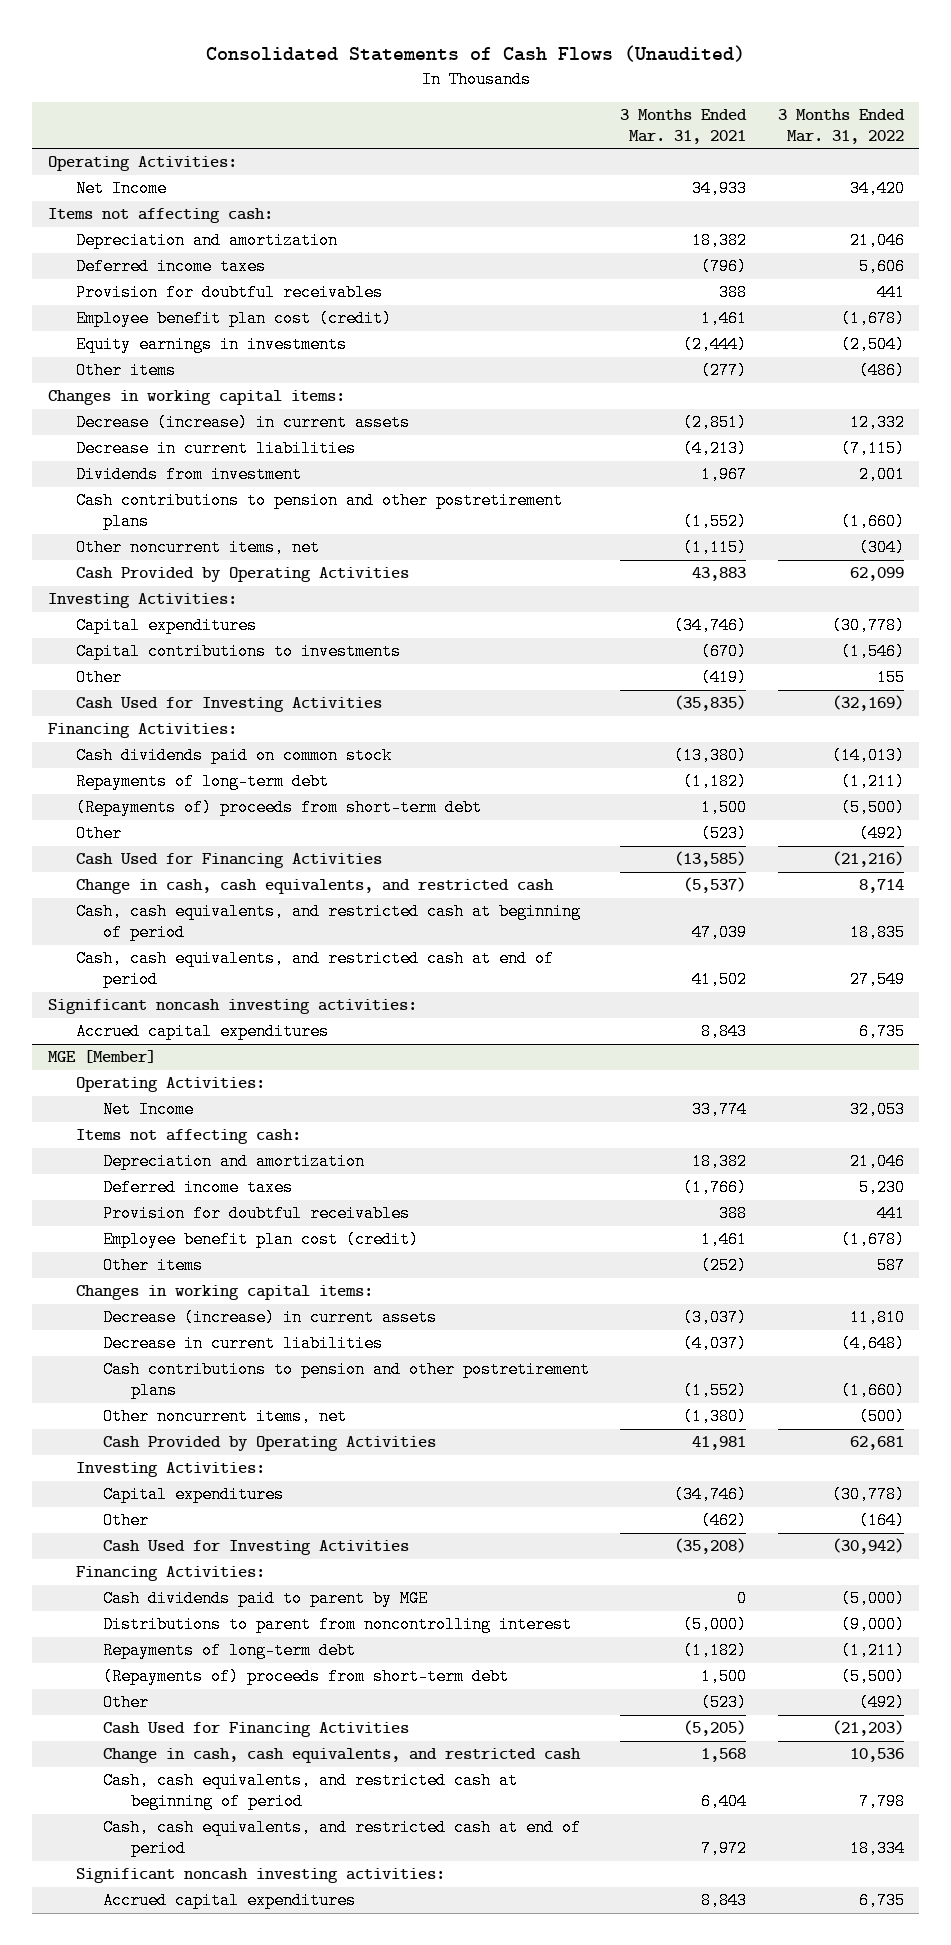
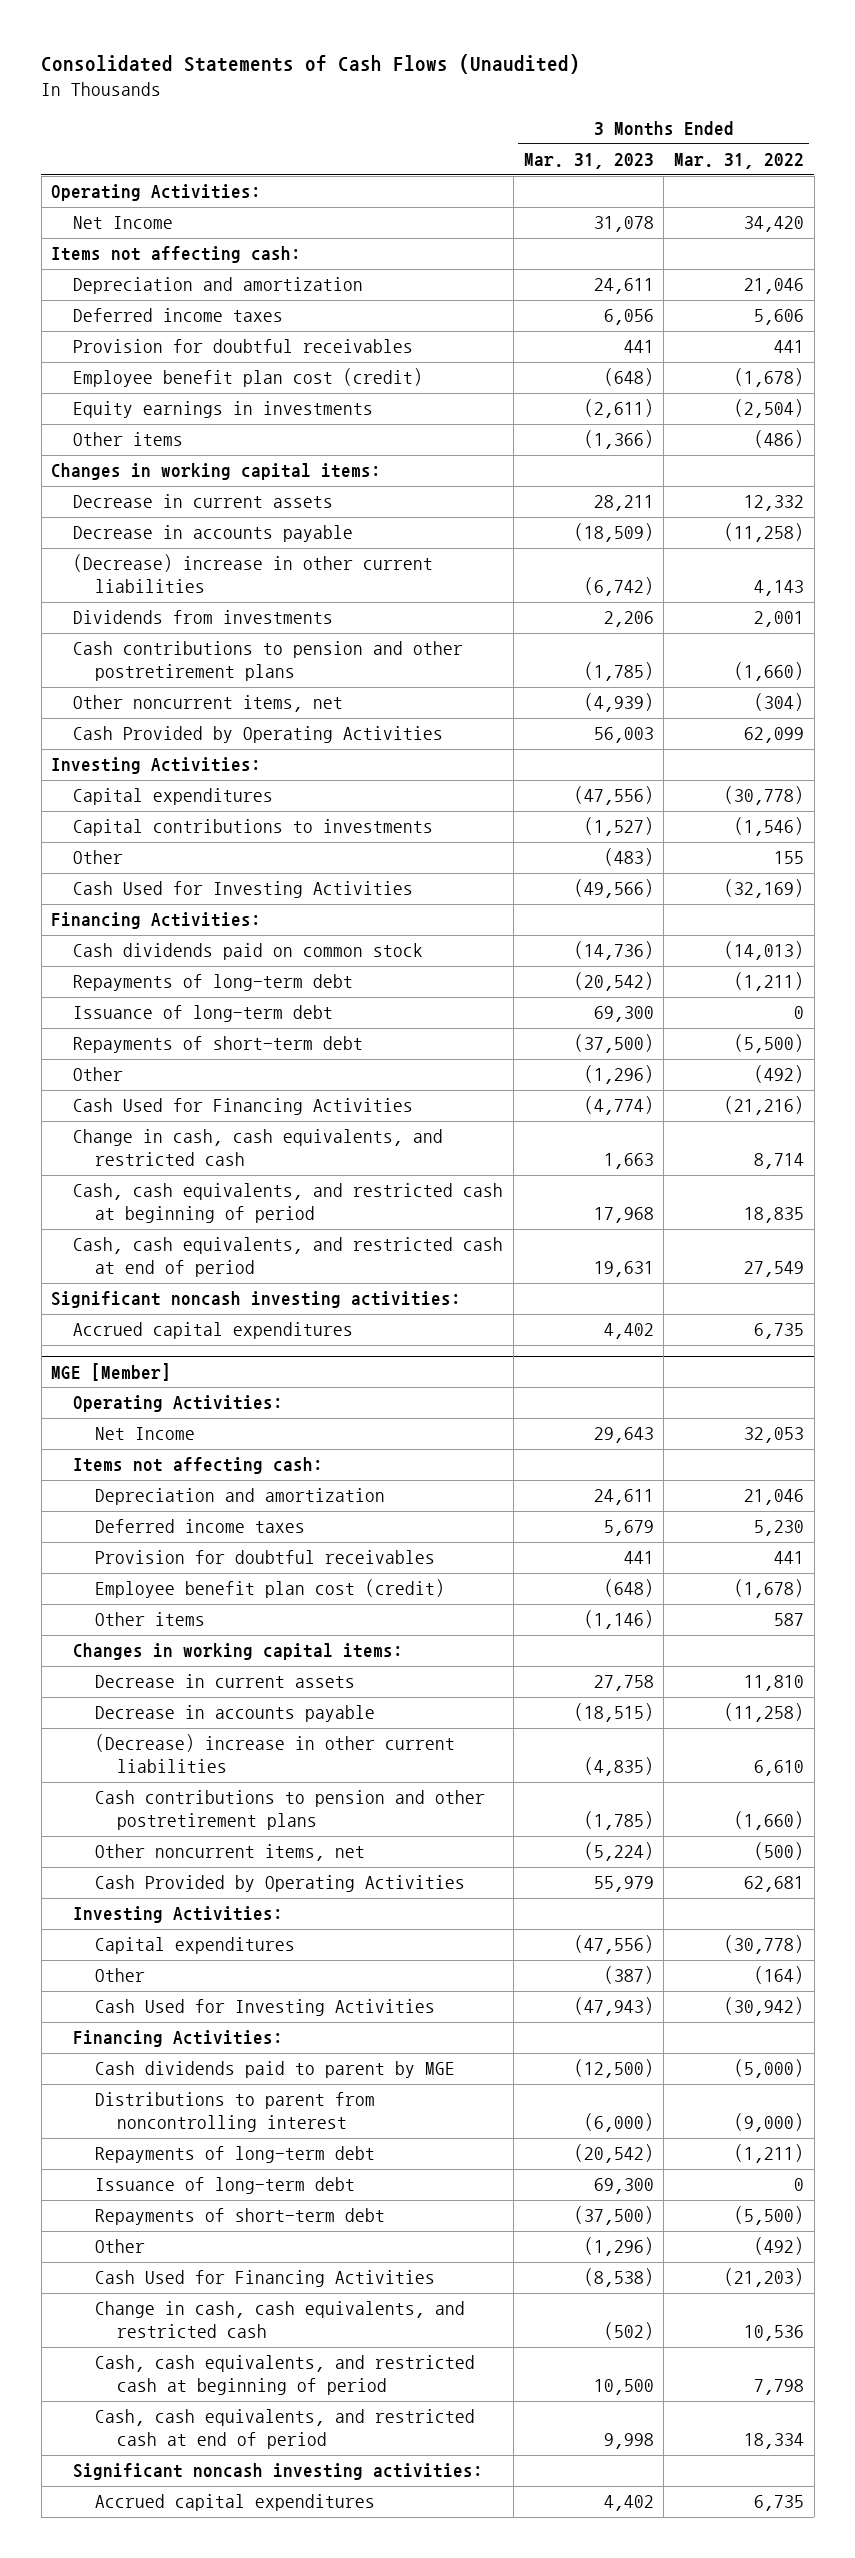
- | 3 Months Ended Mar. 31, 2021 | 3 Months Ended Mar. 31, 2022
+ | 3 Months Ended Mar. 31, 2023 | 3 Months Ended Mar. 31, 2022
- Decrease (increase) in current assets | (2,851) | 12,332
- Decrease in current liabilities | (4,213) | (7,115)
- Dividends from investment | 1,967 | 2,001
+ Decrease in current assets | 28,211 | 12,332
+ Decrease in accounts payable | (18,509) | (11,258)
+ (Decrease) increase in other current liabilities | (6,742) | 4,143
+ Dividends from investments | 2,206 | 2,001
- (Repayments of) proceeds from short-term debt | 1,500 | (5,500)
+ Issuance of long-term debt | 69,300 | 0
+ Repayments of short-term debt | (37,500) | (5,500)
@ MGE [Member]
- Decrease (increase) in current assets | (3,037) | 11,810
- Decrease in current liabilities | (4,037) | (4,648)
+ Decrease in current assets | 27,758 | 11,810
+ Decrease in accounts payable | (18,515) | (11,258)
+ (Decrease) increase in other current liabilities | (4,835) | 6,610
- (Repayments of) proceeds from short-term debt | 1,500 | (5,500)
+ Issuance of long-term debt | 69,300 | 0
+ Repayments of short-term debt | (37,500) | (5,500)

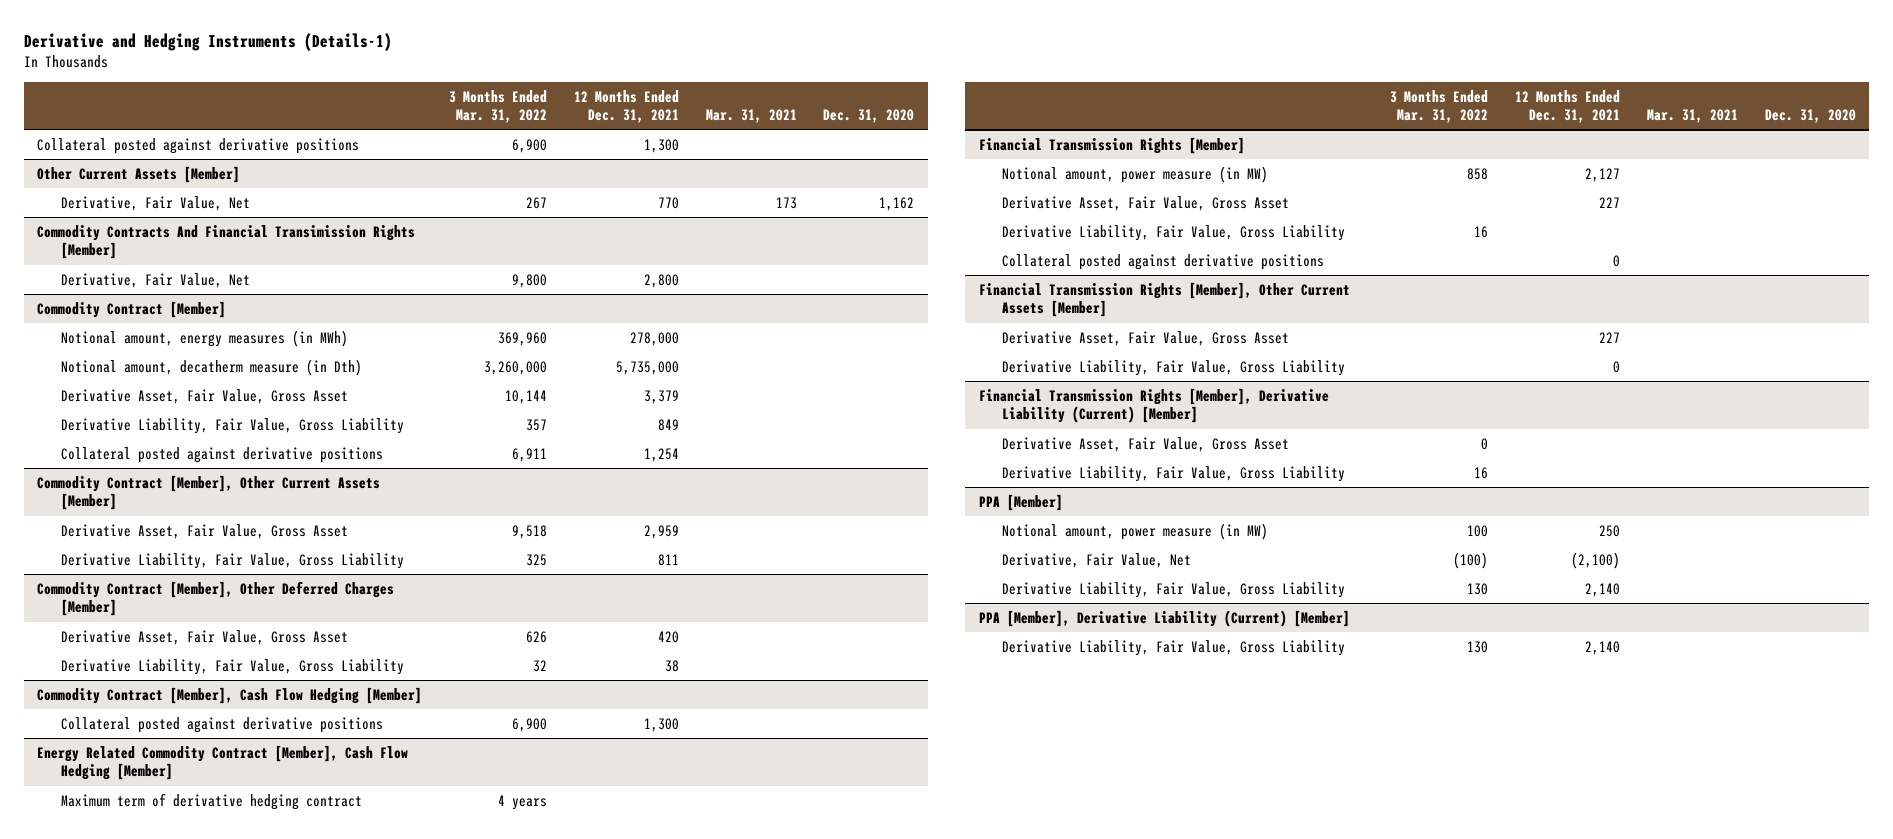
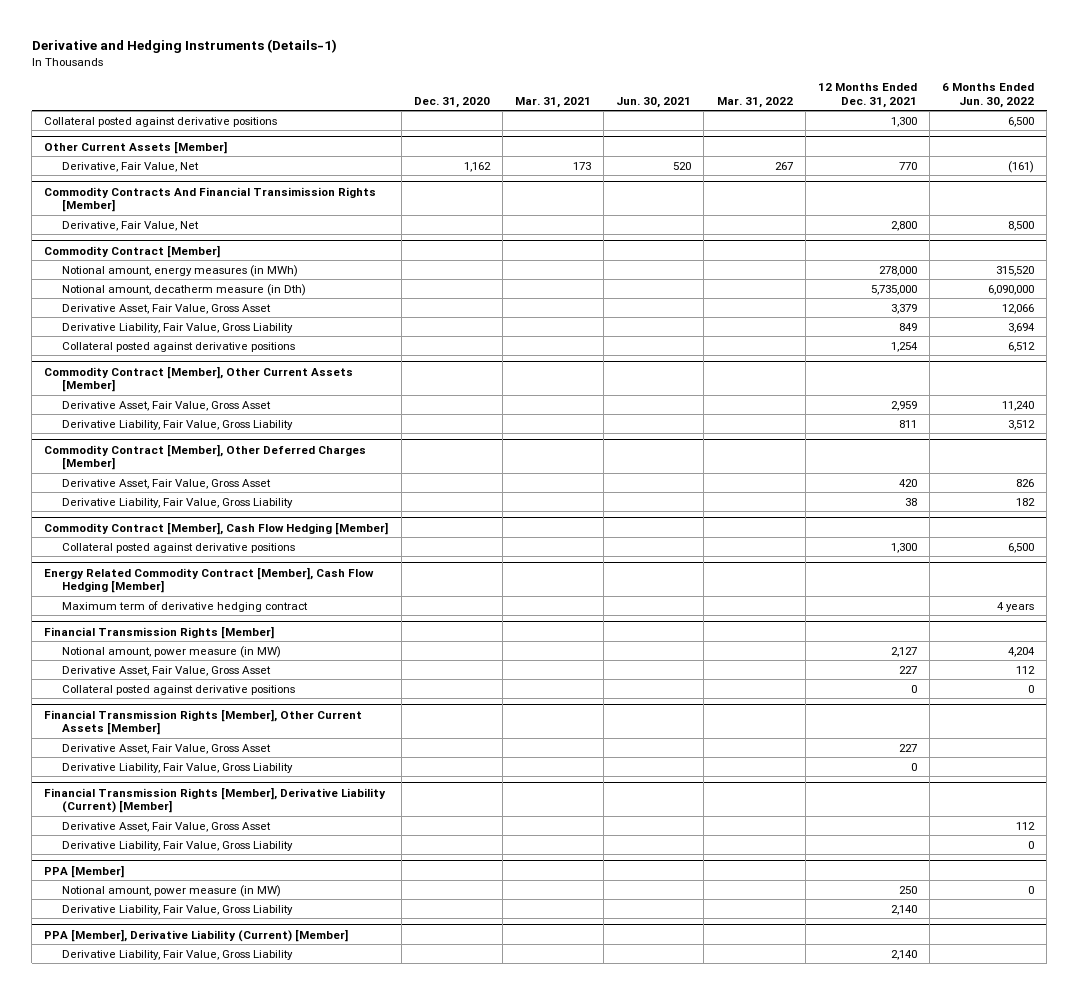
- | 3 Months Ended Mar. 31, 2022 | 12 Months Ended Dec. 31, 2021 | Mar. 31, 2021 | Dec. 31, 2020
+ | Dec. 31, 2020 | Mar. 31, 2021 | Jun. 30, 2021 | Mar. 31, 2022 | 12 Months Ended Dec. 31, 2021 | 6 Months Ended Jun. 30, 2022
@ Financial Transmission Rights [Member]
- Derivative Liability, Fair Value, Gross Liability | 16 | | |
@ PPA [Member]
- Derivative, Fair Value, Net | (100) | (2,100) | |

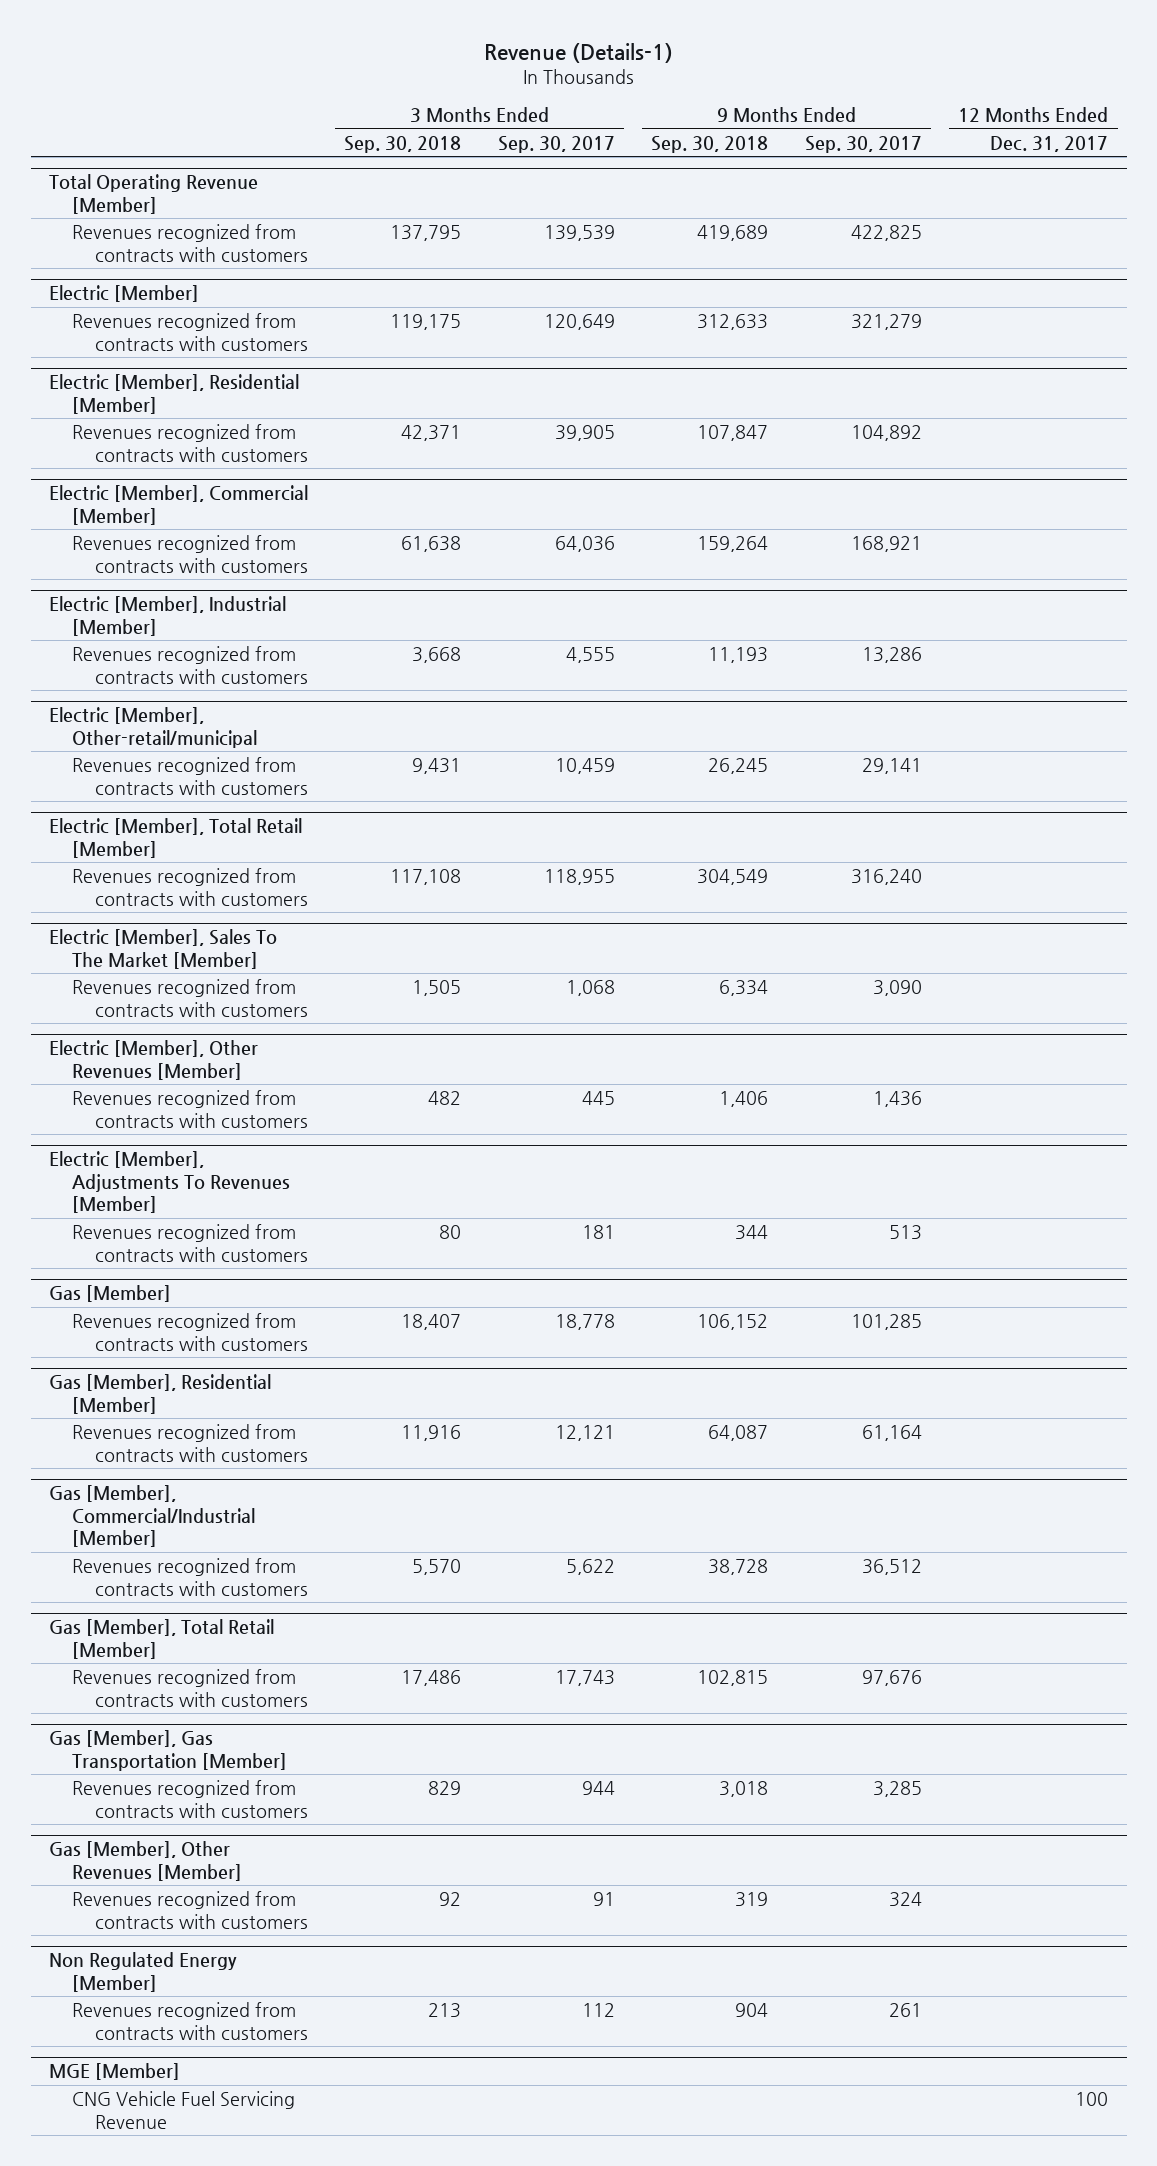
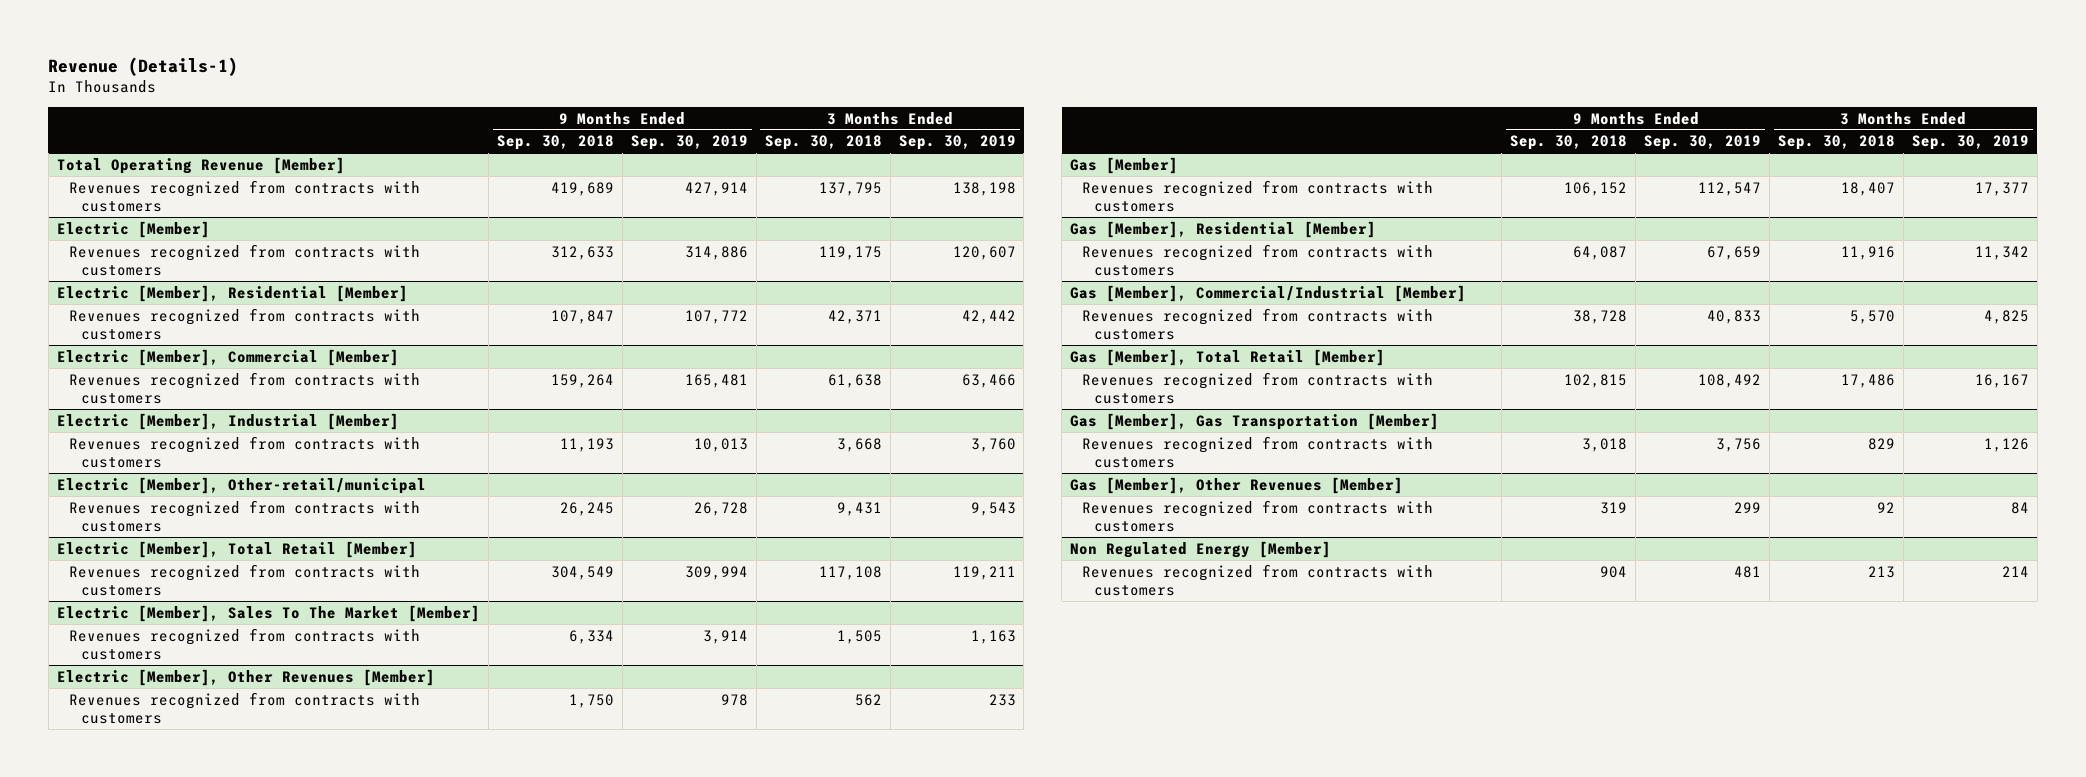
- | 3 Months Ended Sep. 30, 2018 | 3 Months Ended Sep. 30, 2017 | 9 Months Ended Sep. 30, 2018 | 9 Months Ended Sep. 30, 2017 | 12 Months Ended Dec. 31, 2017
+ | 9 Months Ended Sep. 30, 2018 | 9 Months Ended Sep. 30, 2019 | 3 Months Ended Sep. 30, 2018 | 3 Months Ended Sep. 30, 2019
@ Electric [Member], Other Revenues [Member]
- Revenues recognized from contracts with customers | 482 | 445 | 1,406 | 1,436 |
- Electric [Member], Adjustments To Revenues [Member]
- Revenues recognized from contracts with customers | 80 | 181 | 344 | 513 |
@ Electric [Member], Other Revenues [Member]
+ Revenues recognized from contracts with customers | 1,750 | 978 | 562 | 233
- MGE [Member]
- CNG Vehicle Fuel Servicing Revenue | | | | | 100

